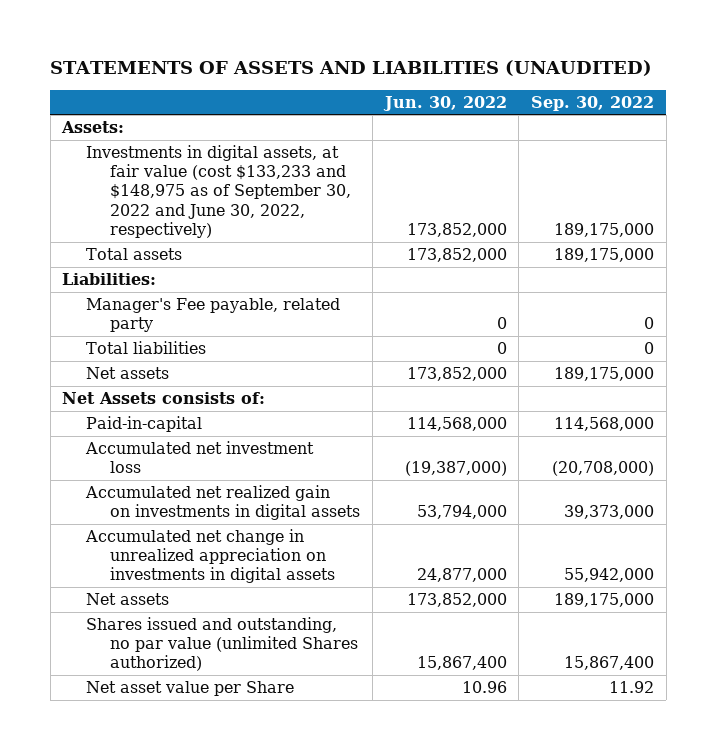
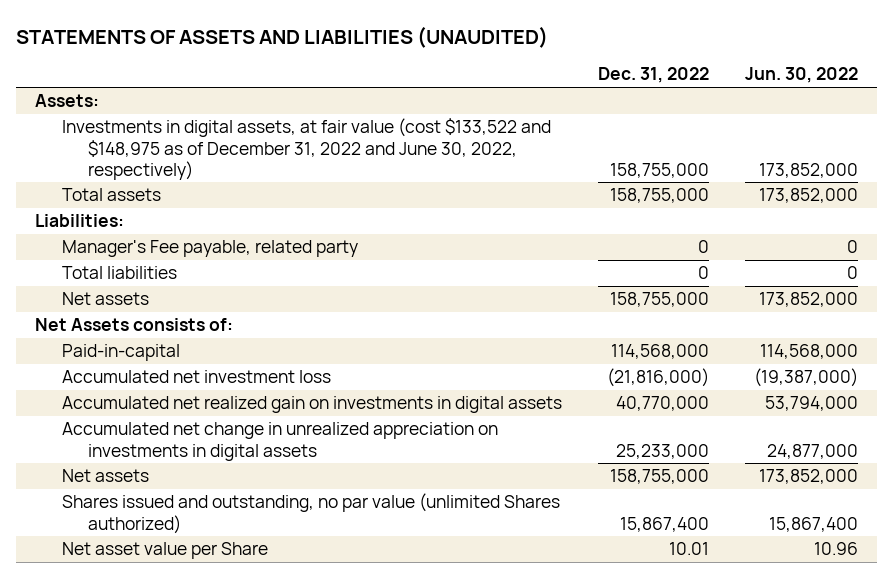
- | Jun. 30, 2022 | Sep. 30, 2022
+ | Dec. 31, 2022 | Jun. 30, 2022
- Investments in digital assets, at fair value (cost $133,233 and $148,975 as of September 30, 2022 and June 30, 2022, respectively) | 173,852,000 | 189,175,000
+ Investments in digital assets, at fair value (cost $133,522 and $148,975 as of December 31, 2022 and June 30, 2022, respectively) | 158,755,000 | 173,852,000

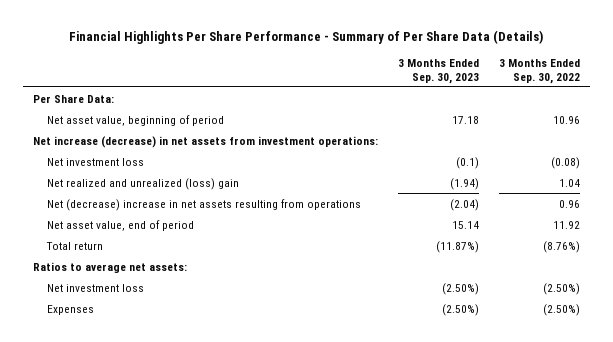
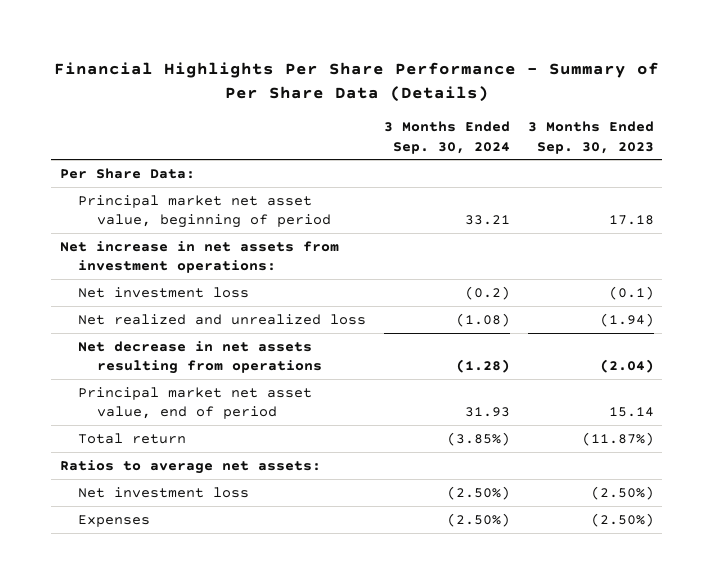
- | 3 Months Ended Sep. 30, 2023 | 3 Months Ended Sep. 30, 2022
+ | 3 Months Ended Sep. 30, 2024 | 3 Months Ended Sep. 30, 2023
- Net asset value, beginning of period | 17.18 | 10.96
- Net increase (decrease) in net assets from investment operations:
+ Principal market net asset value, beginning of period | 33.21 | 17.18
+ Net increase in net assets from investment operations:
- Net realized and unrealized (loss) gain | (1.94) | 1.04
- Net (decrease) increase in net assets resulting from operations | (2.04) | 0.96
- Net asset value, end of period | 15.14 | 11.92
+ Net realized and unrealized loss | (1.08) | (1.94)
+ Net decrease in net assets resulting from operations | (1.28) | (2.04)
+ Principal market net asset value, end of period | 31.93 | 15.14

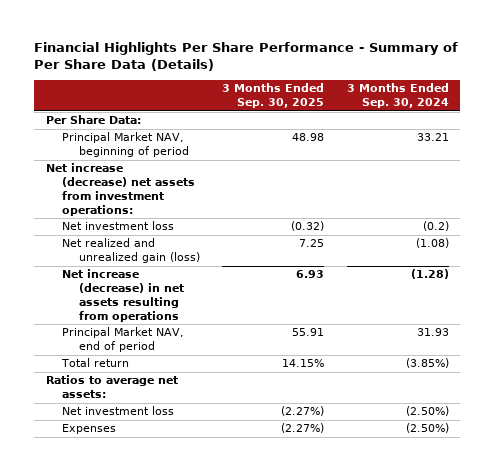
- | 3 Months Ended Sep. 30, 2024 | 3 Months Ended Sep. 30, 2023
+ | 3 Months Ended Sep. 30, 2025 | 3 Months Ended Sep. 30, 2024
- Principal market net asset value, beginning of period | 33.21 | 17.18
- Net increase in net assets from investment operations:
+ Principal Market NAV, beginning of period | 48.98 | 33.21
+ Net increase (decrease) net assets from investment operations:
- Net realized and unrealized loss | (1.08) | (1.94)
- Net decrease in net assets resulting from operations | (1.28) | (2.04)
- Principal market net asset value, end of period | 31.93 | 15.14
+ Net realized and unrealized gain (loss) | 7.25 | (1.08)
+ Net increase (decrease) in net assets resulting from operations | 6.93 | (1.28)
+ Principal Market NAV, end of period | 55.91 | 31.93

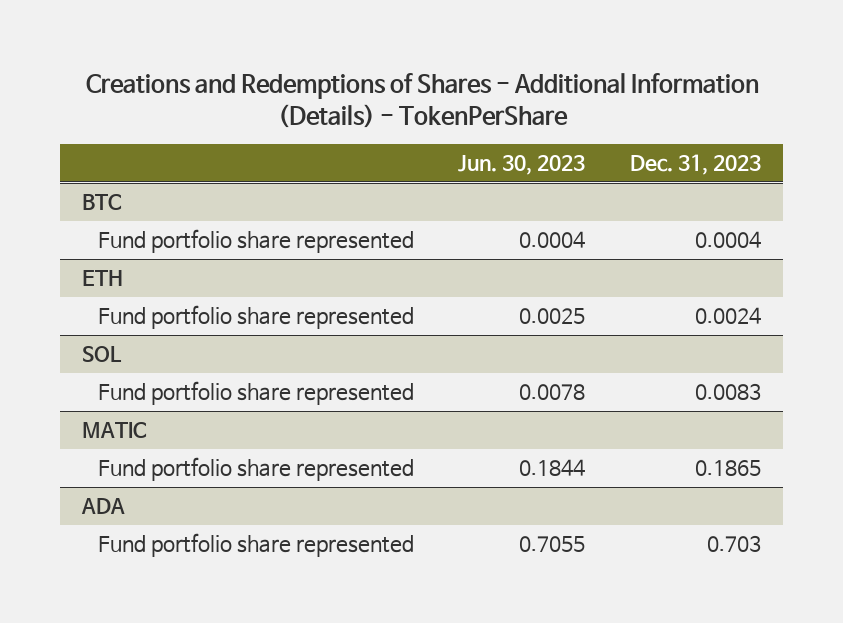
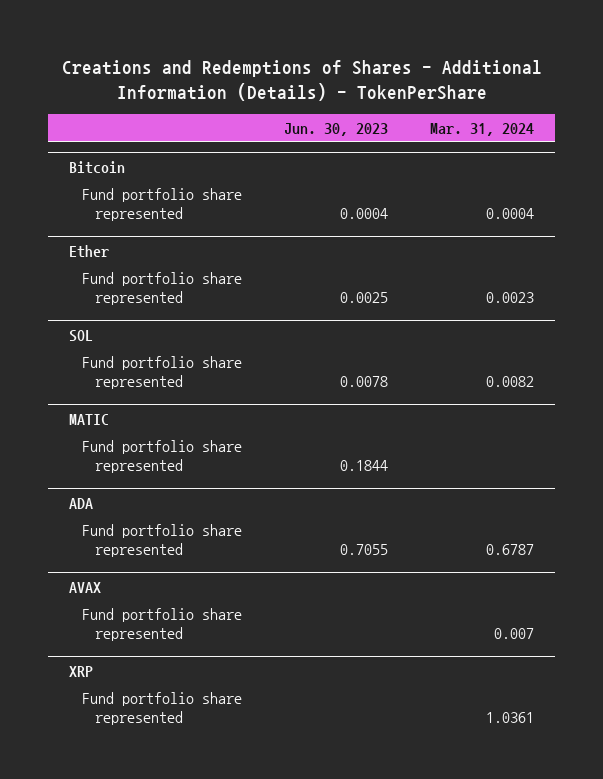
- | Jun. 30, 2023 | Dec. 31, 2023
+ | Jun. 30, 2023 | Mar. 31, 2024
- BTC
+ Bitcoin
- ETH
+ Ether
+ AVAX
+ Fund portfolio share represented | | 0.007
+ XRP
+ Fund portfolio share represented | | 1.0361

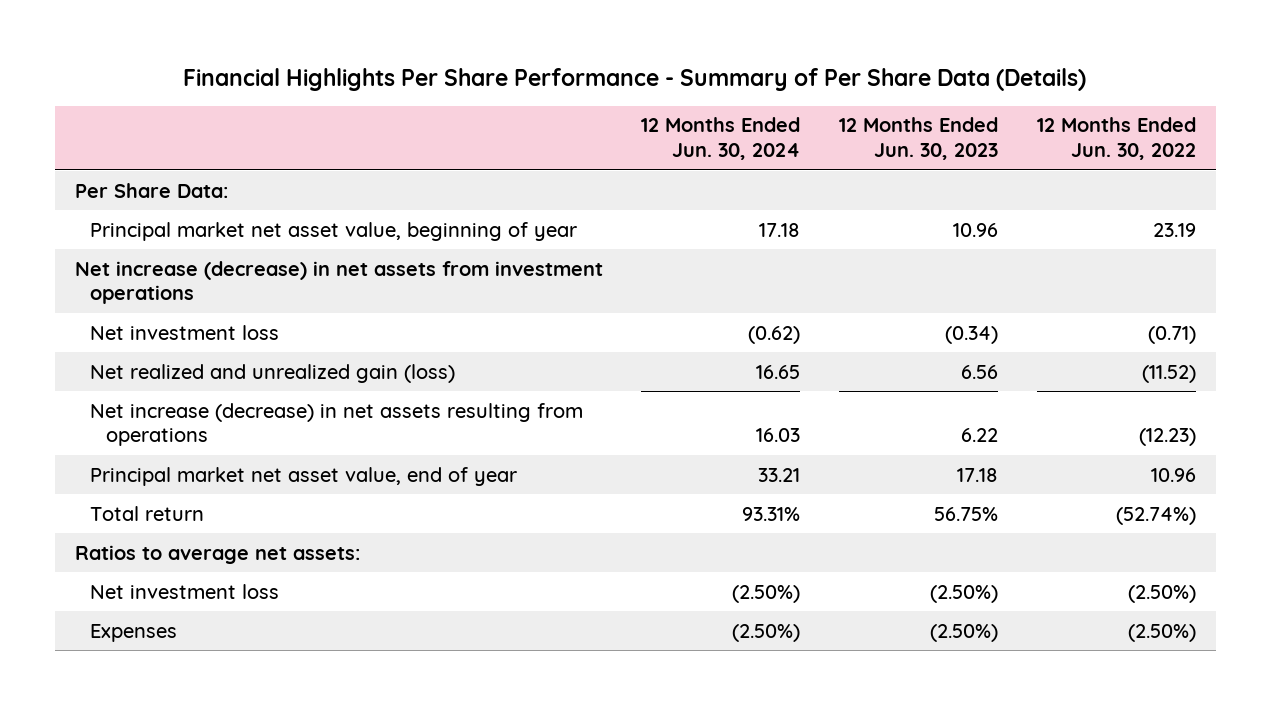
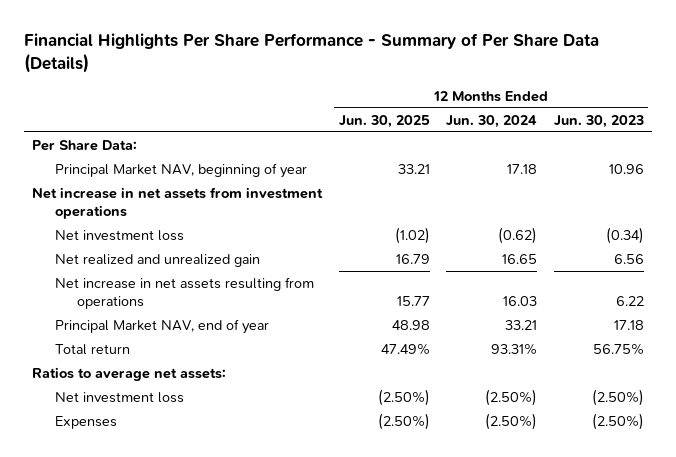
- | 12 Months Ended Jun. 30, 2024 | 12 Months Ended Jun. 30, 2023 | 12 Months Ended Jun. 30, 2022
+ | 12 Months Ended Jun. 30, 2025 | 12 Months Ended Jun. 30, 2024 | 12 Months Ended Jun. 30, 2023
- Principal market net asset value, beginning of year | 17.18 | 10.96 | 23.19
- Net increase (decrease) in net assets from investment operations
+ Principal Market NAV, beginning of year | 33.21 | 17.18 | 10.96
+ Net increase in net assets from investment operations
- Net realized and unrealized gain (loss) | 16.65 | 6.56 | (11.52)
- Net increase (decrease) in net assets resulting from operations | 16.03 | 6.22 | (12.23)
- Principal market net asset value, end of year | 33.21 | 17.18 | 10.96
+ Net realized and unrealized gain | 16.79 | 16.65 | 6.56
+ Net increase in net assets resulting from operations | 15.77 | 16.03 | 6.22
+ Principal Market NAV, end of year | 48.98 | 33.21 | 17.18

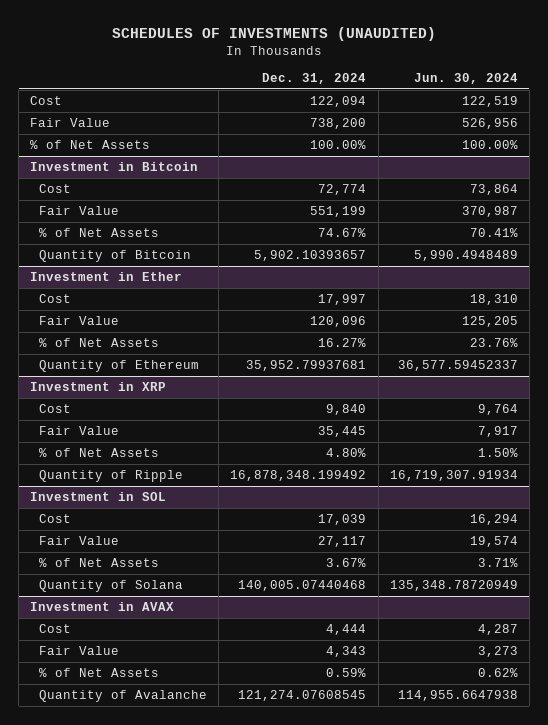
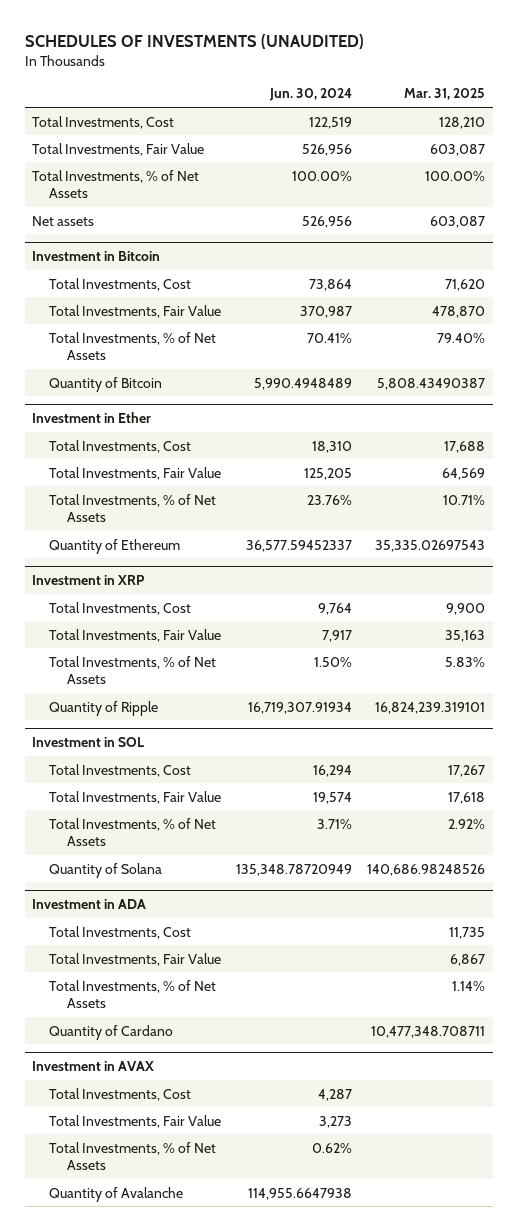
- | Dec. 31, 2024 | Jun. 30, 2024
+ | Jun. 30, 2024 | Mar. 31, 2025
- Cost | 122,094 | 122,519
- Fair Value | 738,200 | 526,956
- % of Net Assets | 100.00% | 100.00%
+ Total Investments, Cost | 122,519 | 128,210
+ Total Investments, Fair Value | 526,956 | 603,087
+ Total Investments, % of Net Assets | 100.00% | 100.00%
+ Net assets | 526,956 | 603,087
@ Investment in Bitcoin
- Cost | 72,774 | 73,864
- Fair Value | 551,199 | 370,987
- % of Net Assets | 74.67% | 70.41%
+ Total Investments, Cost | 73,864 | 71,620
+ Total Investments, Fair Value | 370,987 | 478,870
+ Total Investments, % of Net Assets | 70.41% | 79.40%
@ Investment in Ether
- Cost | 17,997 | 18,310
- Fair Value | 120,096 | 125,205
- % of Net Assets | 16.27% | 23.76%
+ Total Investments, Cost | 18,310 | 17,688
+ Total Investments, Fair Value | 125,205 | 64,569
+ Total Investments, % of Net Assets | 23.76% | 10.71%
@ Investment in XRP
- Cost | 9,840 | 9,764
- Fair Value | 35,445 | 7,917
- % of Net Assets | 4.80% | 1.50%
+ Total Investments, Cost | 9,764 | 9,900
+ Total Investments, Fair Value | 7,917 | 35,163
+ Total Investments, % of Net Assets | 1.50% | 5.83%
@ Investment in SOL
- Cost | 17,039 | 16,294
- Fair Value | 27,117 | 19,574
- % of Net Assets | 3.67% | 3.71%
+ Total Investments, Cost | 16,294 | 17,267
+ Total Investments, Fair Value | 19,574 | 17,618
+ Total Investments, % of Net Assets | 3.71% | 2.92%
+ Investment in ADA
+ Total Investments, Cost | | 11,735
+ Total Investments, Fair Value | | 6,867
+ Total Investments, % of Net Assets | | 1.14%
+ Quantity of Cardano | | 10,477,348.708711
@ Investment in AVAX
- Cost | 4,444 | 4,287
- Fair Value | 4,343 | 3,273
- % of Net Assets | 0.59% | 0.62%
+ Total Investments, Cost | 4,287 |
+ Total Investments, Fair Value | 3,273 |
+ Total Investments, % of Net Assets | 0.62% |

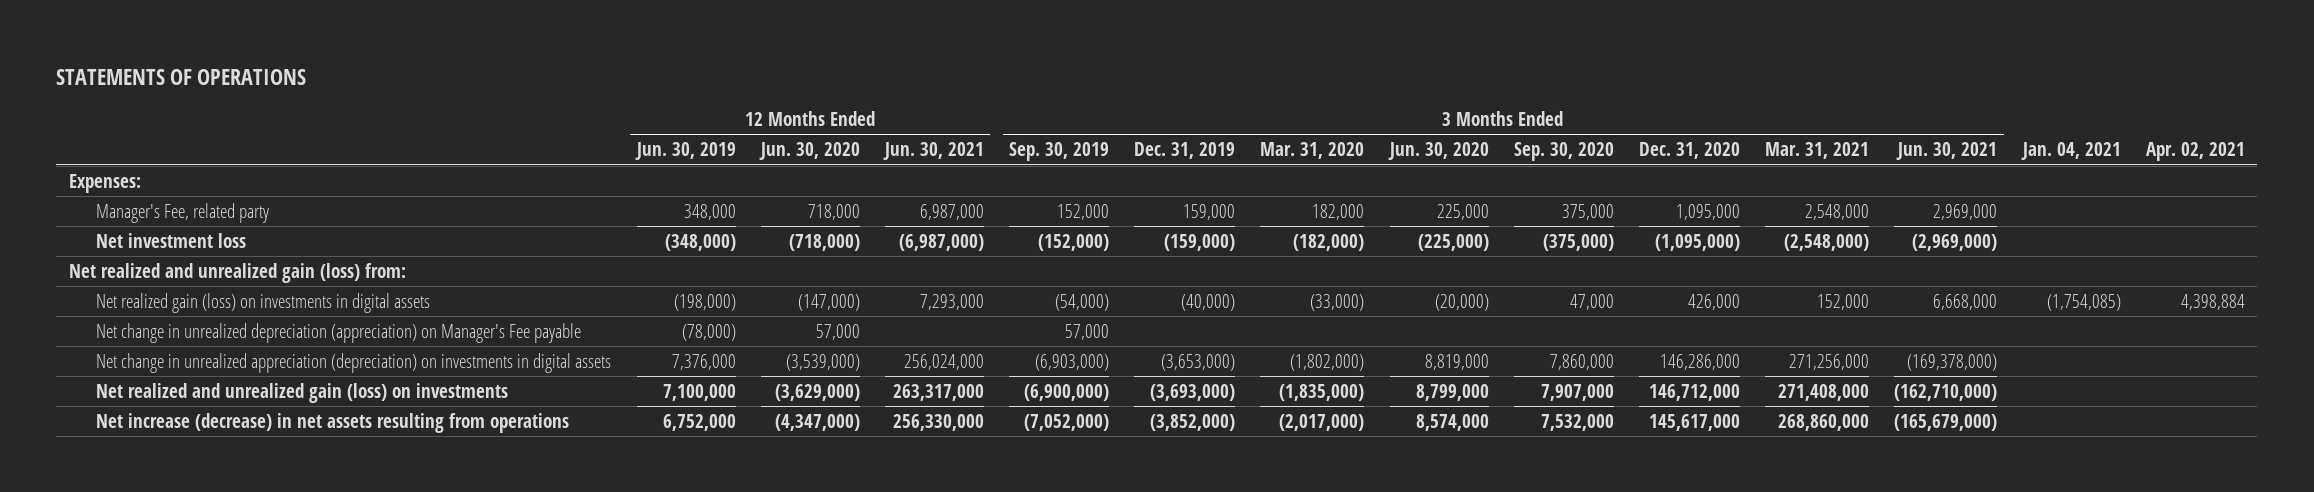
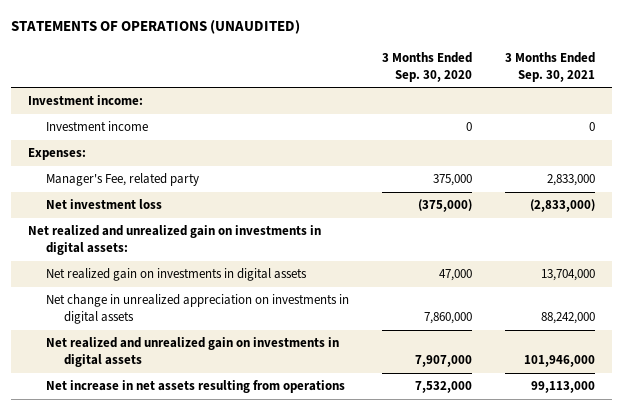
- STATEMENTS OF OPERATIONS
+ STATEMENTS OF OPERATIONS (UNAUDITED)
- | 12 Months Ended Jun. 30, 2019 | 12 Months Ended Jun. 30, 2020 | 12 Months Ended Jun. 30, 2021 | 3 Months Ended Sep. 30, 2019 | 3 Months Ended Dec. 31, 2019 | 3 Months Ended Mar. 31, 2020 | 3 Months Ended Jun. 30, 2020 | 3 Months Ended Sep. 30, 2020 | 3 Months Ended Dec. 31, 2020 | 3 Months Ended Mar. 31, 2021 | 3 Months Ended Jun. 30, 2021 | Jan. 04, 2021 | Apr. 02, 2021
+ | 3 Months Ended Sep. 30, 2020 | 3 Months Ended Sep. 30, 2021
+ Investment income:
+ Investment income | 0 | 0
- Net realized and unrealized gain (loss) from:
- Net realized gain (loss) on investments in digital assets | (198,000) | (147,000) | 7,293,000 | (54,000) | (40,000) | (33,000) | (20,000) | 47,000 | 426,000 | 152,000 | 6,668,000 | (1,754,085) | 4,398,884
- Net change in unrealized depreciation (appreciation) on Manager's Fee payable | (78,000) | 57,000 | | 57,000 | | | | | | | | |
- Net change in unrealized appreciation (depreciation) on investments in digital assets | 7,376,000 | (3,539,000) | 256,024,000 | (6,903,000) | (3,653,000) | (1,802,000) | 8,819,000 | 7,860,000 | 146,286,000 | 271,256,000 | (169,378,000) | |
- Net realized and unrealized gain (loss) on investments | 7,100,000 | (3,629,000) | 263,317,000 | (6,900,000) | (3,693,000) | (1,835,000) | 8,799,000 | 7,907,000 | 146,712,000 | 271,408,000 | (162,710,000) | |
- Net increase (decrease) in net assets resulting from operations | 6,752,000 | (4,347,000) | 256,330,000 | (7,052,000) | (3,852,000) | (2,017,000) | 8,574,000 | 7,532,000 | 145,617,000 | 268,860,000 | (165,679,000) | |
+ Net realized and unrealized gain on investments in digital assets:
+ Net realized gain on investments in digital assets | 47,000 | 13,704,000
+ Net change in unrealized appreciation on investments in digital assets | 7,860,000 | 88,242,000
+ Net realized and unrealized gain on investments in digital assets | 7,907,000 | 101,946,000
+ Net increase in net assets resulting from operations | 7,532,000 | 99,113,000

